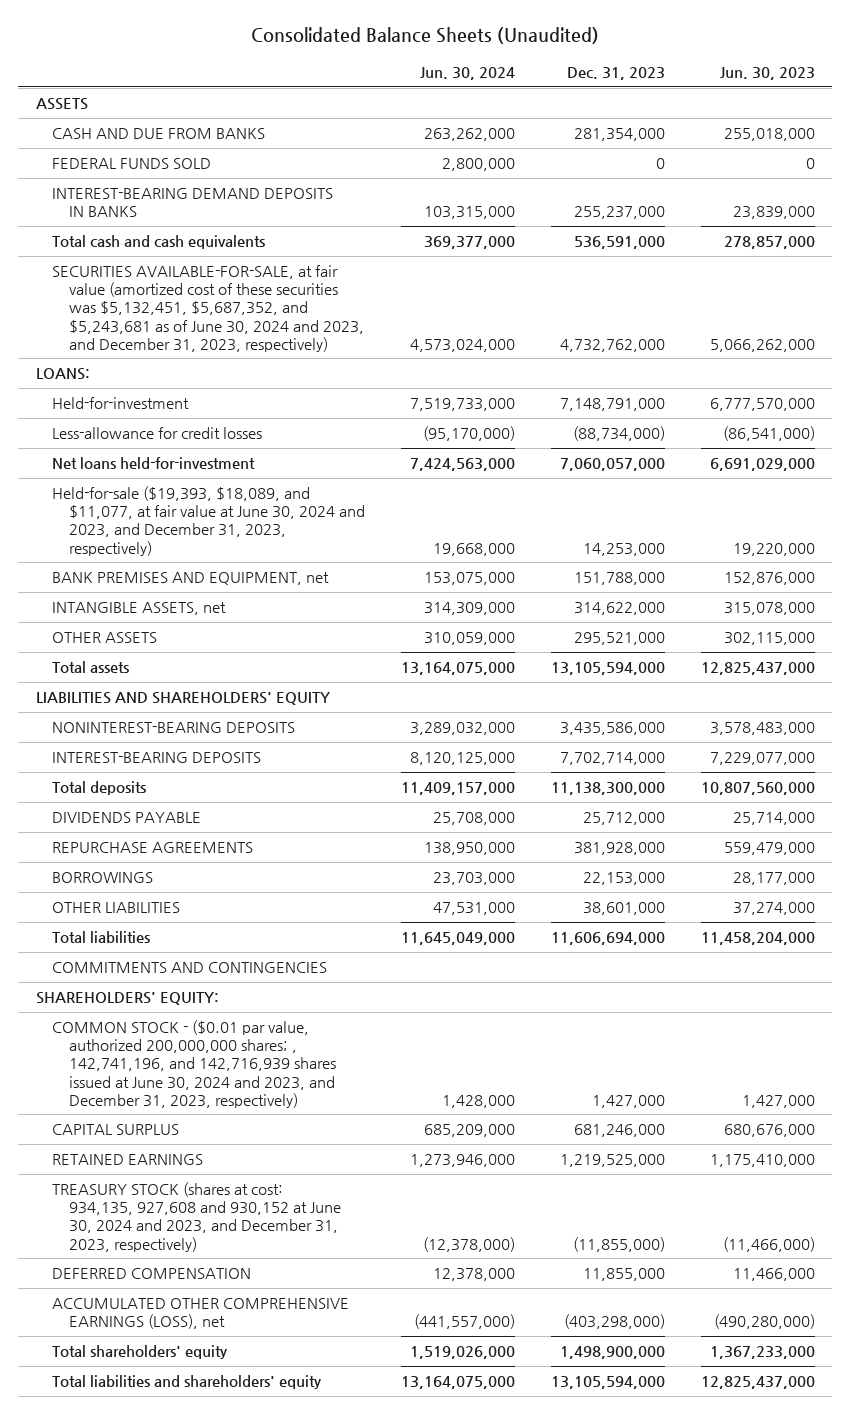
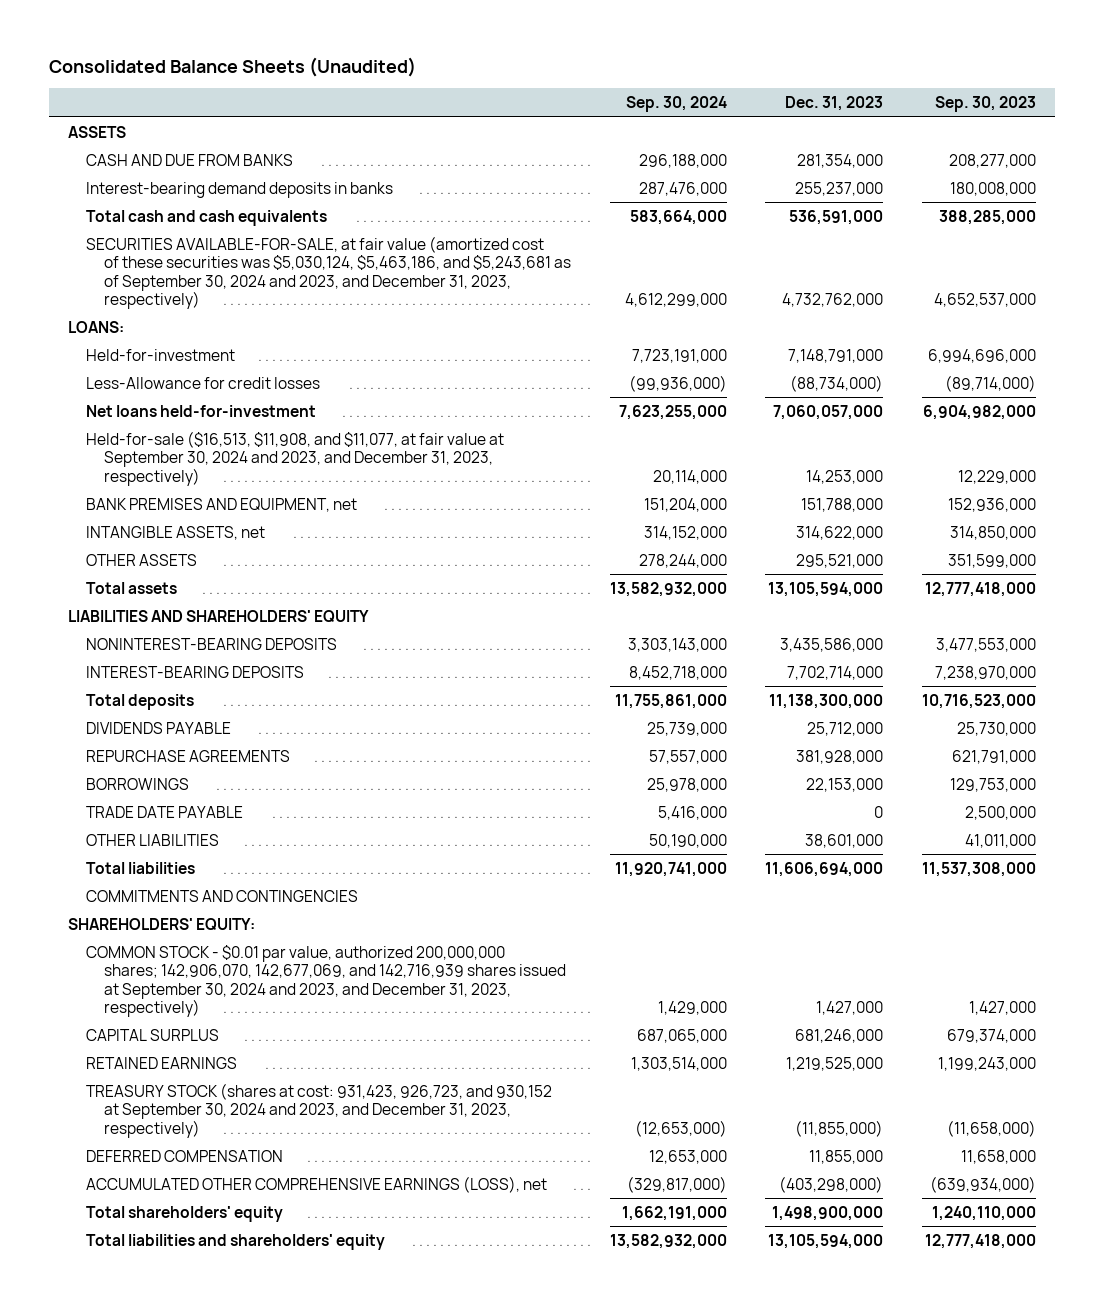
- | Jun. 30, 2024 | Dec. 31, 2023 | Jun. 30, 2023
+ | Sep. 30, 2024 | Dec. 31, 2023 | Sep. 30, 2023
- FEDERAL FUNDS SOLD | 2,800,000 | 0 | 0
- INTEREST-BEARING DEMAND DEPOSITS IN BANKS | 103,315,000 | 255,237,000 | 23,839,000
+ Interest-bearing demand deposits in banks | 287,476,000 | 255,237,000 | 180,008,000
- SECURITIES AVAILABLE-FOR-SALE, at fair value (amortized cost of these securities was $5,132,451, $5,687,352, and $5,243,681 as of June 30, 2024 and 2023, and December 31, 2023, respectively) | 4,573,024,000 | 4,732,762,000 | 5,066,262,000
+ SECURITIES AVAILABLE-FOR-SALE, at fair value (amortized cost of these securities was $5,030,124, $5,463,186, and $5,243,681 as of September 30, 2024 and 2023, and December 31, 2023, respectively) | 4,612,299,000 | 4,732,762,000 | 4,652,537,000
- Less-allowance for credit losses | (95,170,000) | (88,734,000) | (86,541,000)
+ Less-Allowance for credit losses | (99,936,000) | (88,734,000) | (89,714,000)
- Held-for-sale ($19,393, $18,089, and $11,077, at fair value at June 30, 2024 and 2023, and December 31, 2023, respectively) | 19,668,000 | 14,253,000 | 19,220,000
+ Held-for-sale ($16,513, $11,908, and $11,077, at fair value at September 30, 2024 and 2023, and December 31, 2023, respectively) | 20,114,000 | 14,253,000 | 12,229,000
+ TRADE DATE PAYABLE | 5,416,000 | 0 | 2,500,000
- COMMON STOCK - ($0.01 par value, authorized 200,000,000 shares; , 142,741,196, and 142,716,939 shares issued at June 30, 2024 and 2023, and December 31, 2023, respectively) | 1,428,000 | 1,427,000 | 1,427,000
+ COMMON STOCK - $0.01 par value, authorized 200,000,000 shares; 142,906,070, 142,677,069, and 142,716,939 shares issued at September 30, 2024 and 2023, and December 31, 2023, respectively) | 1,429,000 | 1,427,000 | 1,427,000
- TREASURY STOCK (shares at cost: 934,135, 927,608 and 930,152 at June 30, 2024 and 2023, and December 31, 2023, respectively) | (12,378,000) | (11,855,000) | (11,466,000)
+ TREASURY STOCK (shares at cost: 931,423, 926,723, and 930,152 at September 30, 2024 and 2023, and December 31, 2023, respectively) | (12,653,000) | (11,855,000) | (11,658,000)

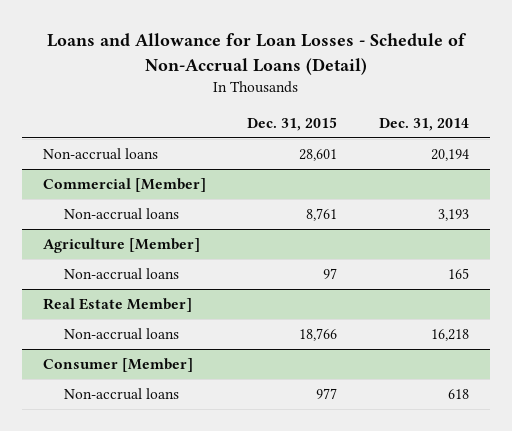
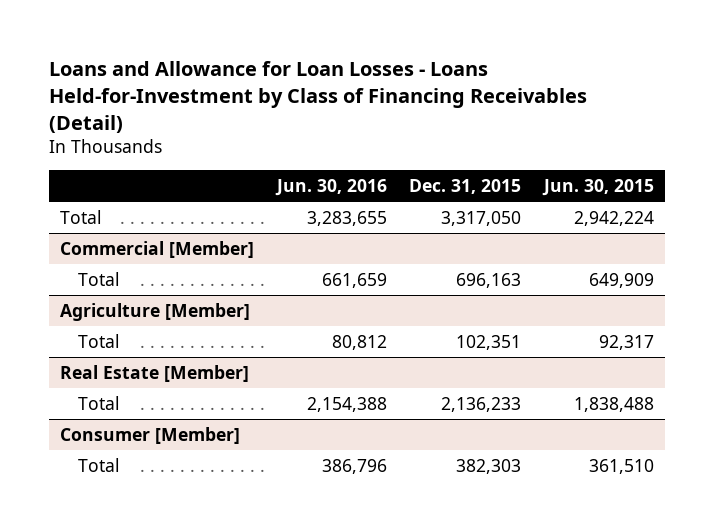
- Loans and Allowance for Loan Losses - Schedule of Non-Accrual Loans (Detail)
+ Loans and Allowance for Loan Losses - Loans Held-for-Investment by Class of Financing Receivables (Detail)
- | Dec. 31, 2015 | Dec. 31, 2014
+ | Jun. 30, 2016 | Dec. 31, 2015 | Jun. 30, 2015
- Non-accrual loans | 28,601 | 20,194
+ Total | 3,283,655 | 3,317,050 | 2,942,224
@ Commercial [Member]
- Non-accrual loans | 8,761 | 3,193
+ Total | 661,659 | 696,163 | 649,909
@ Agriculture [Member]
- Non-accrual loans | 97 | 165
- Real Estate Member]
- Non-accrual loans | 18,766 | 16,218
@ Agriculture [Member]
+ Total | 80,812 | 102,351 | 92,317
+ Real Estate [Member]
+ Total | 2,154,388 | 2,136,233 | 1,838,488
@ Consumer [Member]
- Non-accrual loans | 977 | 618
+ Total | 386,796 | 382,303 | 361,510

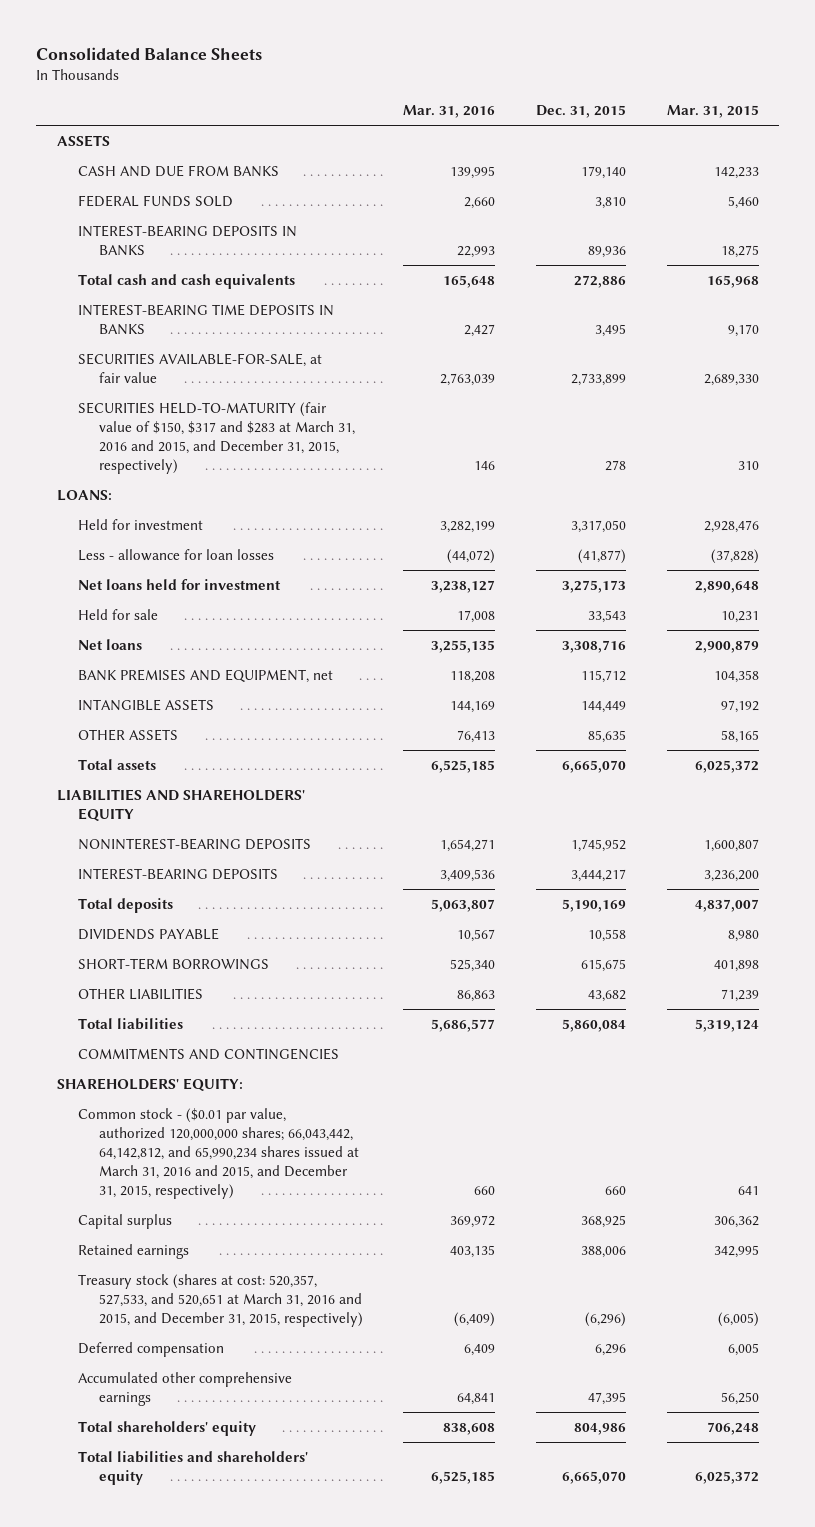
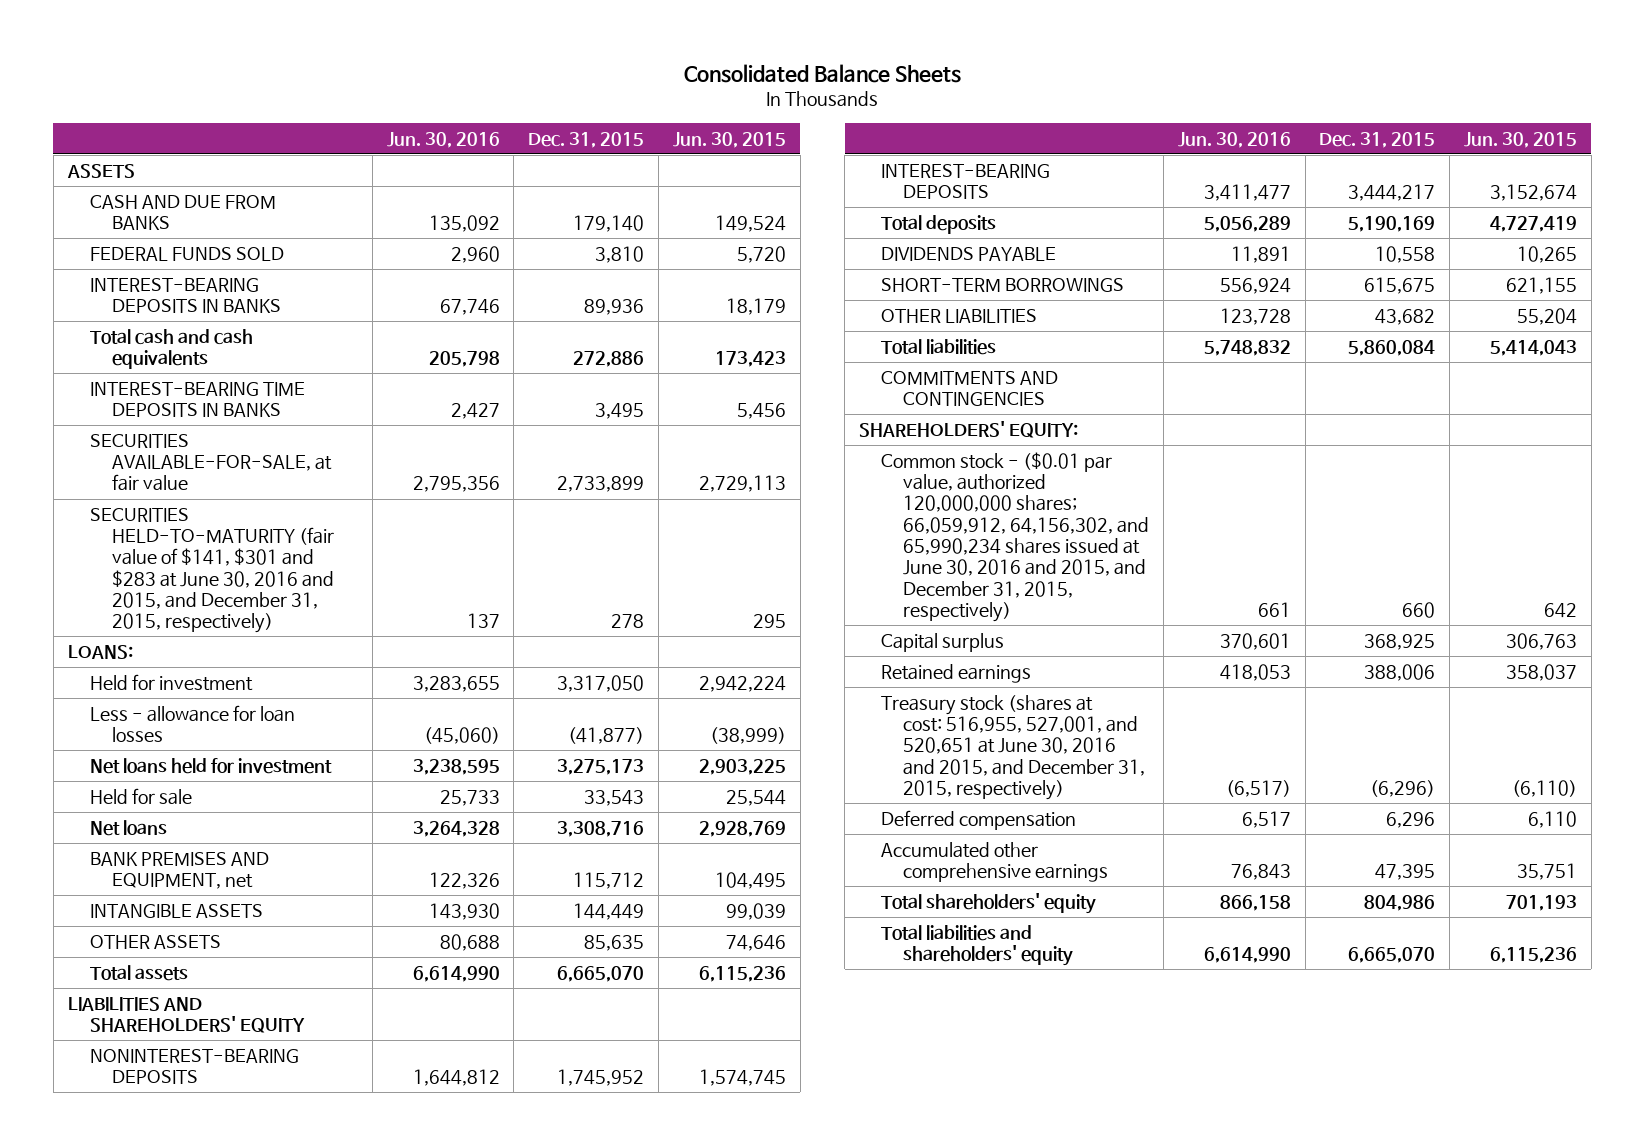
- | Mar. 31, 2016 | Dec. 31, 2015 | Mar. 31, 2015
+ | Jun. 30, 2016 | Dec. 31, 2015 | Jun. 30, 2015
- SECURITIES HELD-TO-MATURITY (fair value of $150, $317 and $283 at March 31, 2016 and 2015, and December 31, 2015, respectively) | 146 | 278 | 310
+ SECURITIES HELD-TO-MATURITY (fair value of $141, $301 and $283 at June 30, 2016 and 2015, and December 31, 2015, respectively) | 137 | 278 | 295
- Common stock - ($0.01 par value, authorized 120,000,000 shares; 66,043,442, 64,142,812, and 65,990,234 shares issued at March 31, 2016 and 2015, and December 31, 2015, respectively) | 660 | 660 | 641
+ Common stock - ($0.01 par value, authorized 120,000,000 shares; 66,059,912, 64,156,302, and 65,990,234 shares issued at June 30, 2016 and 2015, and December 31, 2015, respectively) | 661 | 660 | 642
- Treasury stock (shares at cost: 520,357, 527,533, and 520,651 at March 31, 2016 and 2015, and December 31, 2015, respectively) | (6,409) | (6,296) | (6,005)
+ Treasury stock (shares at cost: 516,955, 527,001, and 520,651 at June 30, 2016 and 2015, and December 31, 2015, respectively) | (6,517) | (6,296) | (6,110)

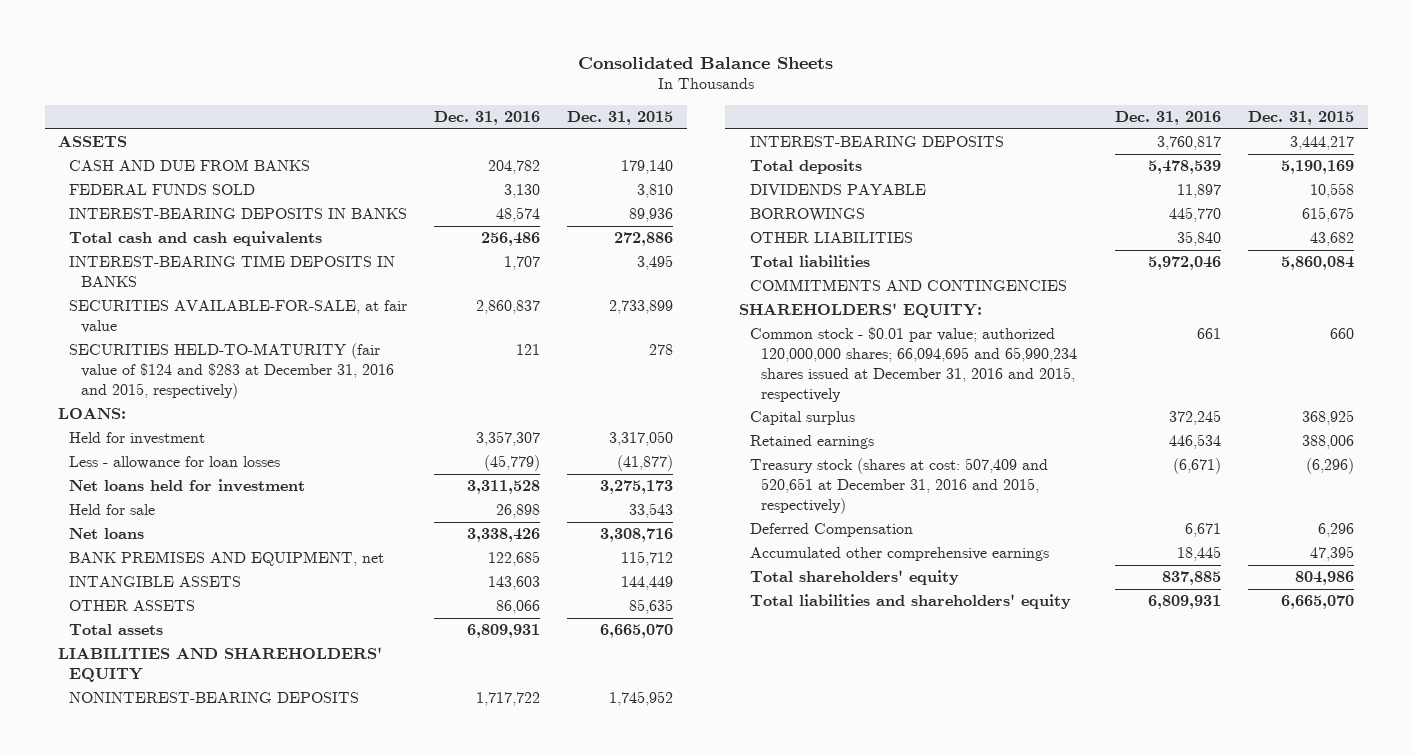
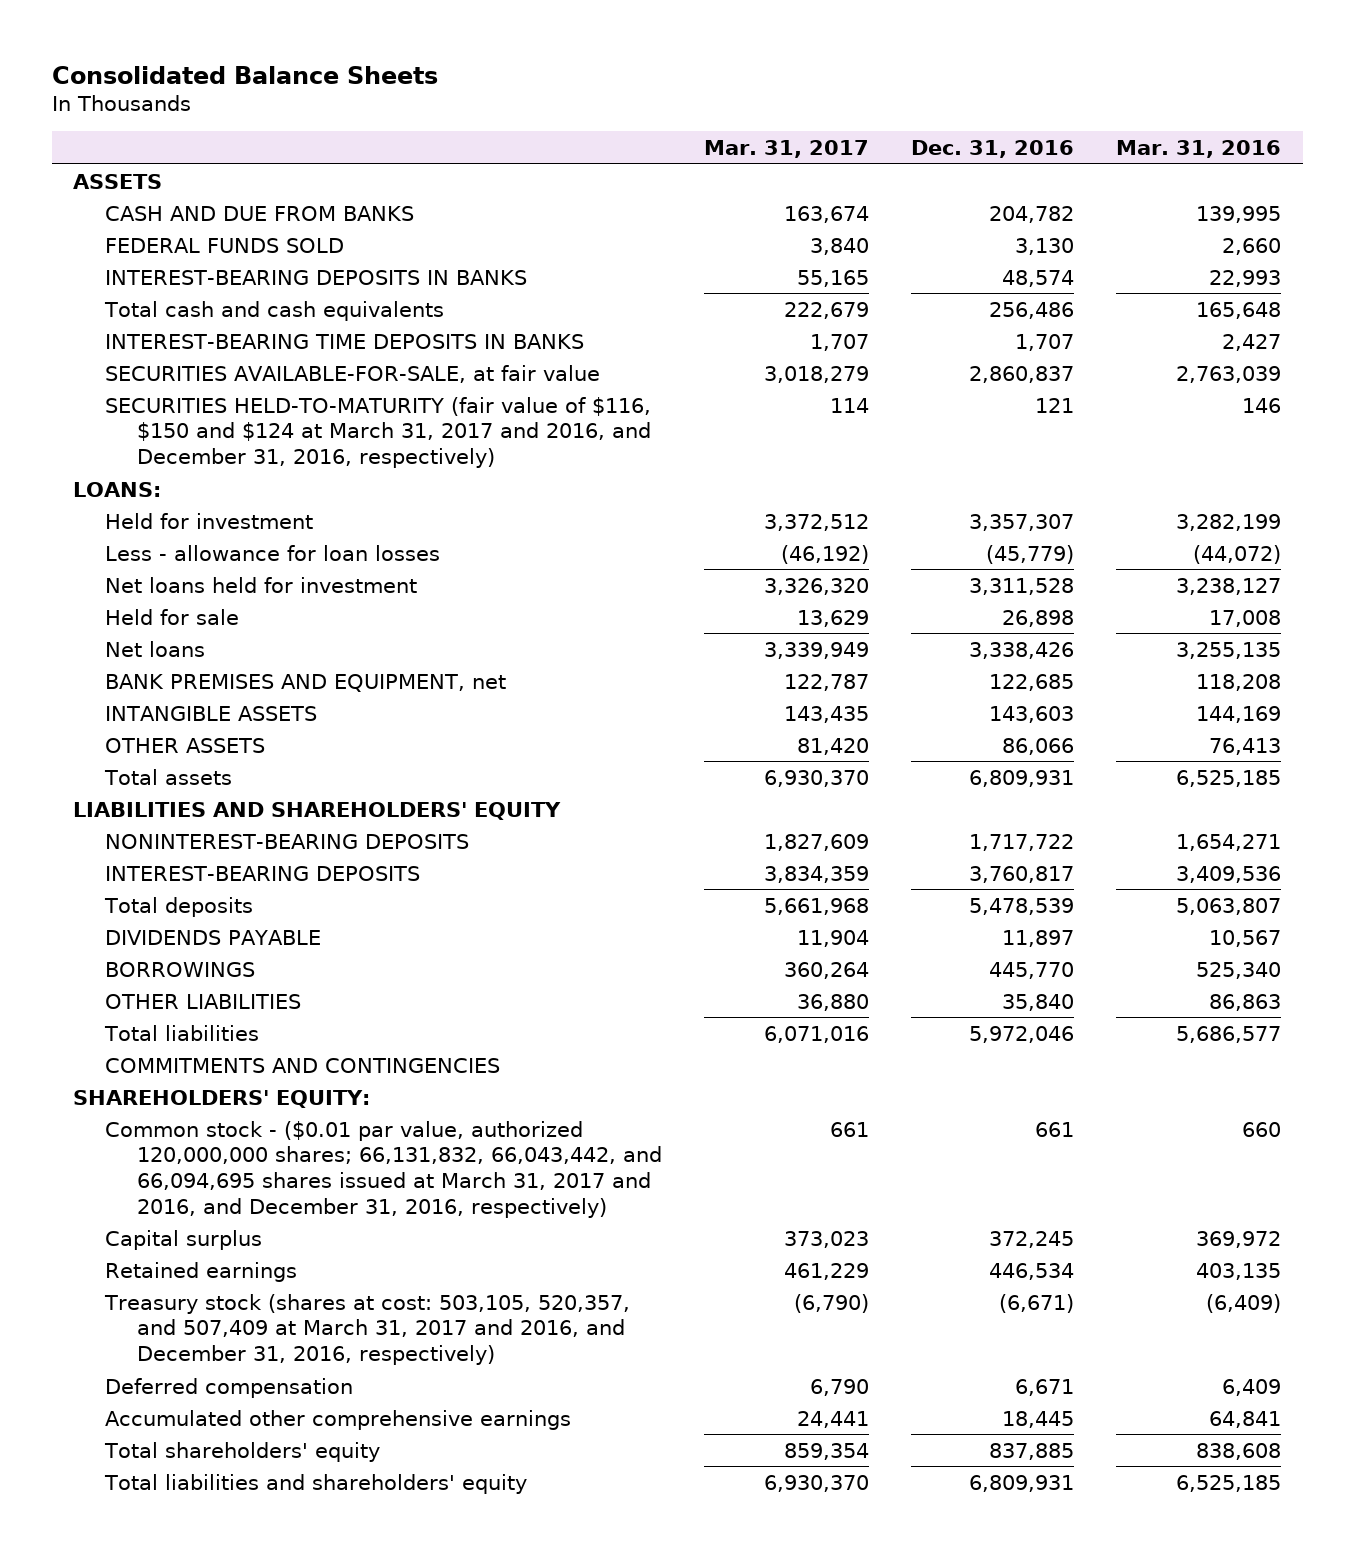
- | Dec. 31, 2016 | Dec. 31, 2015
+ | Mar. 31, 2017 | Dec. 31, 2016 | Mar. 31, 2016
- SECURITIES HELD-TO-MATURITY (fair value of $124 and $283 at December 31, 2016 and 2015, respectively) | 121 | 278
+ SECURITIES HELD-TO-MATURITY (fair value of $116, $150 and $124 at March 31, 2017 and 2016, and December 31, 2016, respectively) | 114 | 121 | 146
- Common stock - $0.01 par value; authorized 120,000,000 shares; 66,094,695 and 65,990,234 shares issued at December 31, 2016 and 2015, respectively | 661 | 660
+ Common stock - ($0.01 par value, authorized 120,000,000 shares; 66,131,832, 66,043,442, and 66,094,695 shares issued at March 31, 2017 and 2016, and December 31, 2016, respectively) | 661 | 661 | 660
- Treasury stock (shares at cost: 507,409 and 520,651 at December 31, 2016 and 2015, respectively) | (6,671) | (6,296)
- Deferred Compensation | 6,671 | 6,296
+ Treasury stock (shares at cost: 503,105, 520,357, and 507,409 at March 31, 2017 and 2016, and December 31, 2016, respectively) | (6,790) | (6,671) | (6,409)
+ Deferred compensation | 6,790 | 6,671 | 6,409

